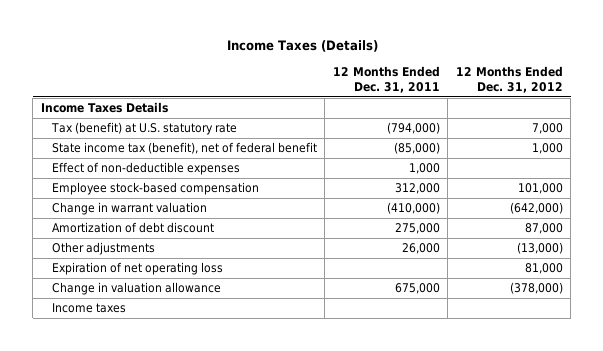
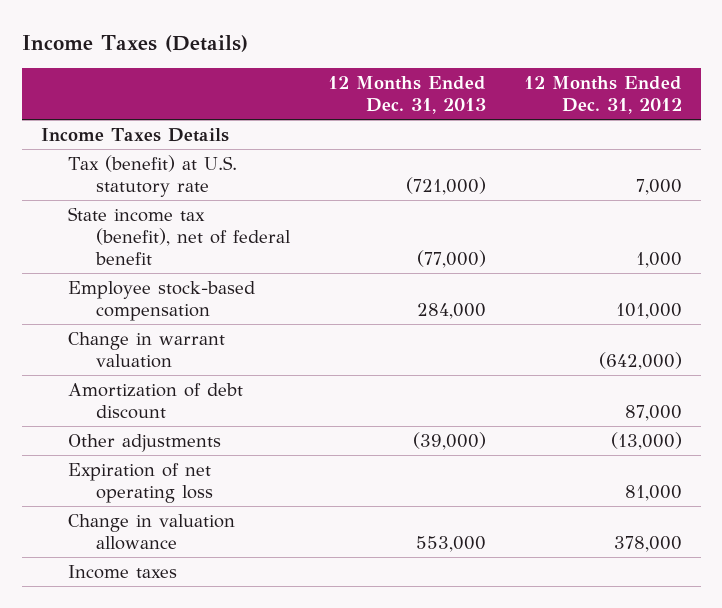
- | 12 Months Ended Dec. 31, 2011 | 12 Months Ended Dec. 31, 2012
+ | 12 Months Ended Dec. 31, 2013 | 12 Months Ended Dec. 31, 2012
- Effect of non-deductible expenses | 1,000 |
- Change in valuation allowance | 675,000 | (378,000)
+ Change in valuation allowance | 553,000 | 378,000

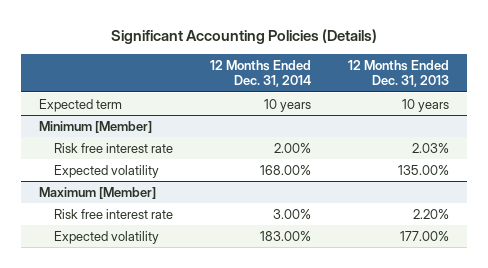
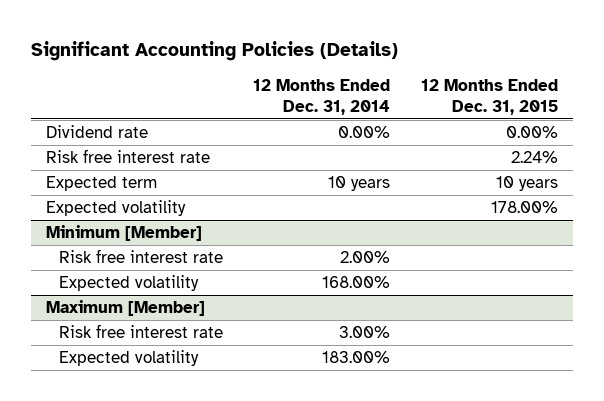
- | 12 Months Ended Dec. 31, 2014 | 12 Months Ended Dec. 31, 2013
+ | 12 Months Ended Dec. 31, 2014 | 12 Months Ended Dec. 31, 2015
+ Dividend rate | 0.00% | 0.00%
+ Risk free interest rate | | 2.24%
+ Expected volatility | | 178.00%

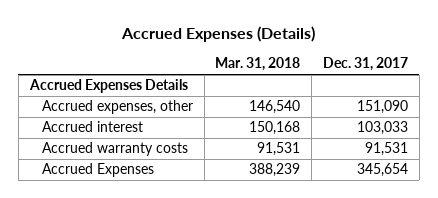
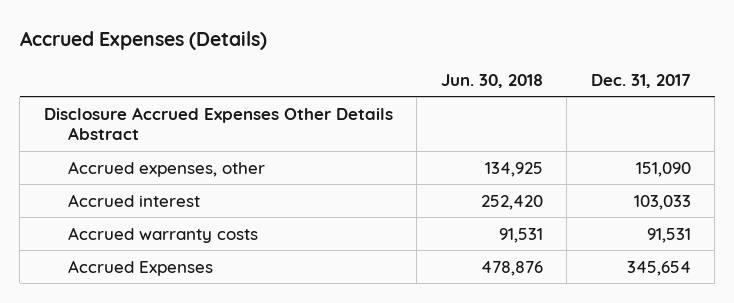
- | Mar. 31, 2018 | Dec. 31, 2017
+ | Jun. 30, 2018 | Dec. 31, 2017
- Accrued Expenses Details
+ Disclosure Accrued Expenses Other Details Abstract

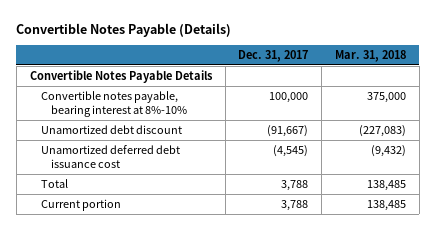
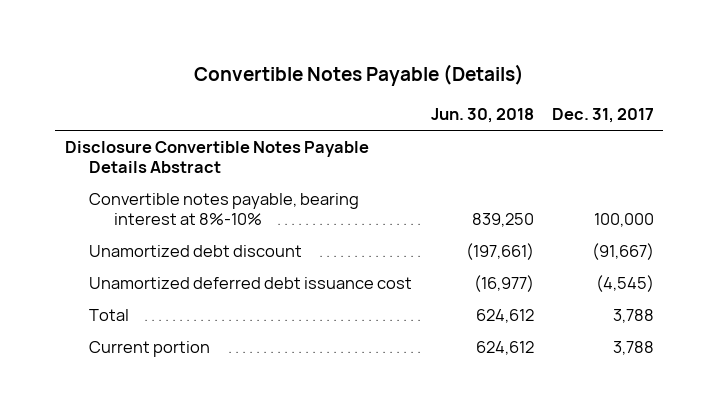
- | Dec. 31, 2017 | Mar. 31, 2018
+ | Jun. 30, 2018 | Dec. 31, 2017
- Convertible Notes Payable Details
+ Disclosure Convertible Notes Payable Details Abstract

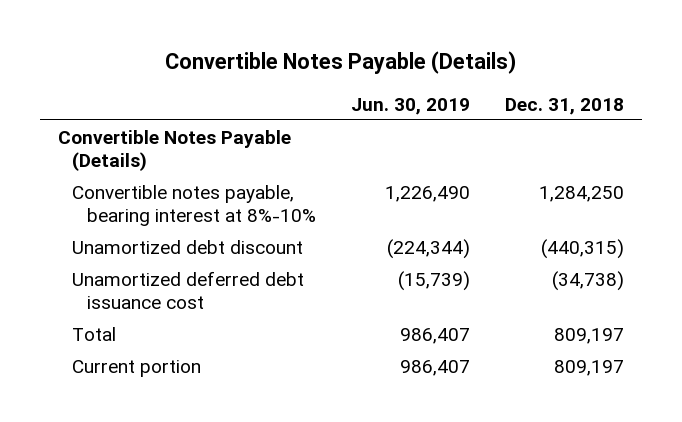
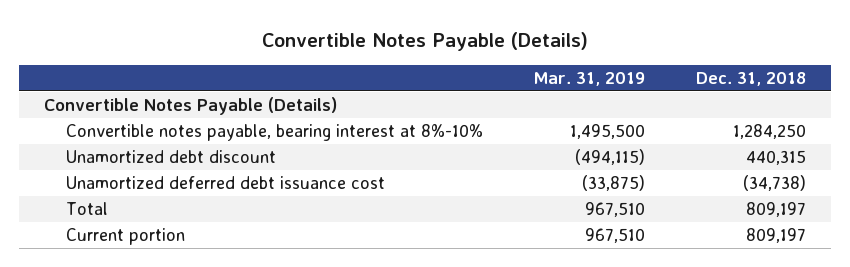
- | Jun. 30, 2019 | Dec. 31, 2018
+ | Mar. 31, 2019 | Dec. 31, 2018
- Unamortized debt discount | (224,344) | (440,315)
+ Unamortized debt discount | (494,115) | 440,315

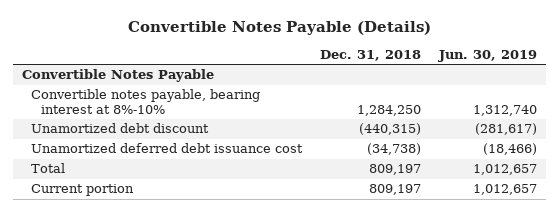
- | Mar. 31, 2019 | Dec. 31, 2018
+ | Dec. 31, 2018 | Jun. 30, 2019
- Convertible Notes Payable (Details)
+ Convertible Notes Payable
- Unamortized debt discount | (494,115) | 440,315
+ Unamortized debt discount | (440,315) | (281,617)

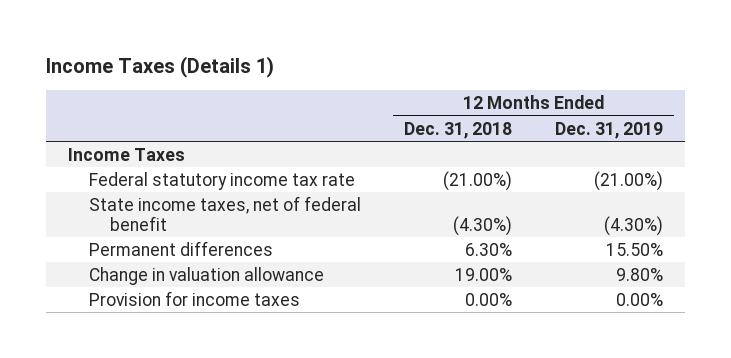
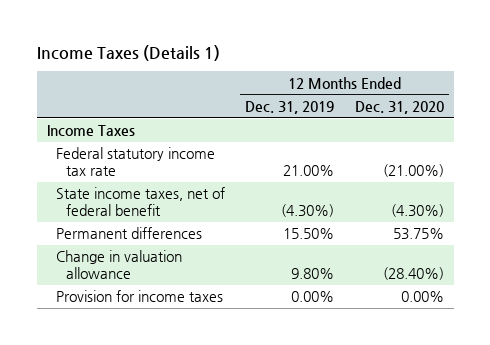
- | 12 Months Ended Dec. 31, 2018 | 12 Months Ended Dec. 31, 2019
+ | 12 Months Ended Dec. 31, 2019 | 12 Months Ended Dec. 31, 2020
- Federal statutory income tax rate | (21.00%) | (21.00%)
+ Federal statutory income tax rate | 21.00% | (21.00%)

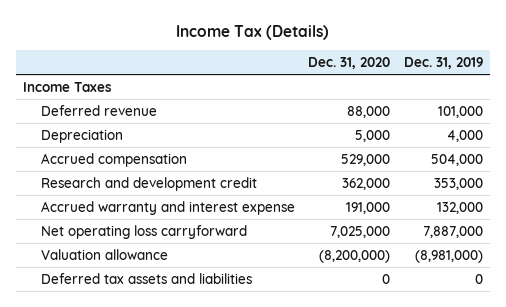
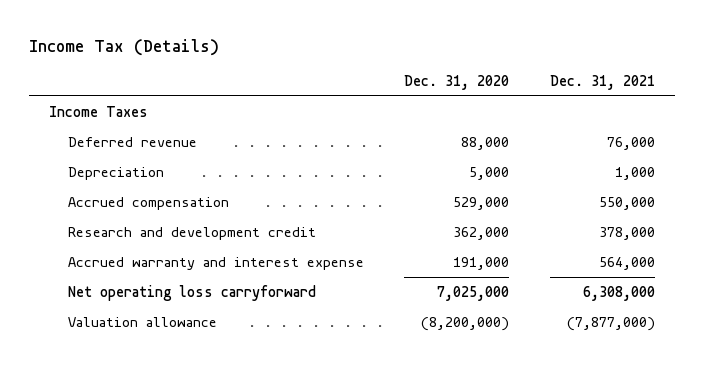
- | Dec. 31, 2020 | Dec. 31, 2019
+ | Dec. 31, 2020 | Dec. 31, 2021
- Deferred tax assets and liabilities | 0 | 0

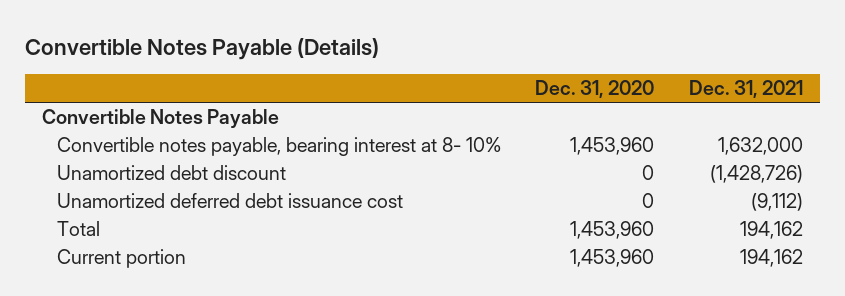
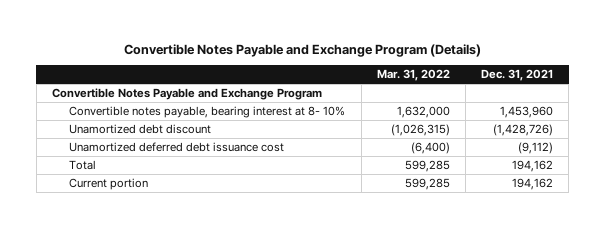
- Convertible Notes Payable (Details)
+ Convertible Notes Payable and Exchange Program (Details)
- | Dec. 31, 2020 | Dec. 31, 2021
+ | Mar. 31, 2022 | Dec. 31, 2021
- Convertible Notes Payable
- Convertible notes payable, bearing interest at 8- 10% | 1,453,960 | 1,632,000
+ Convertible Notes Payable and Exchange Program
+ Convertible notes payable, bearing interest at 8- 10% | 1,632,000 | 1,453,960

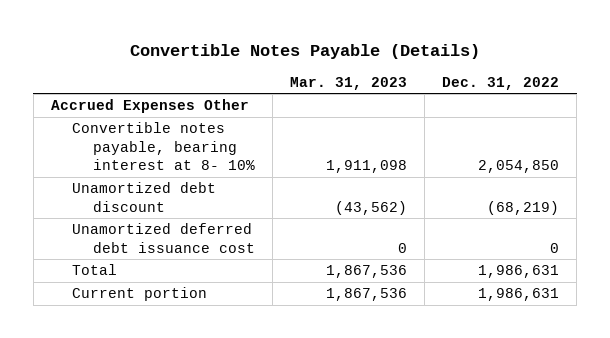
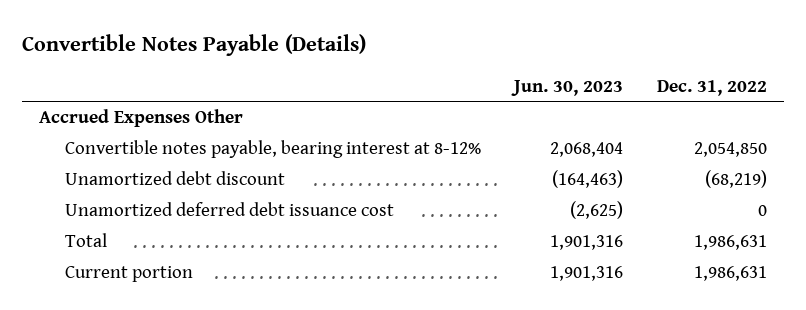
- | Mar. 31, 2023 | Dec. 31, 2022
+ | Jun. 30, 2023 | Dec. 31, 2022
- Convertible notes payable, bearing interest at 8- 10% | 1,911,098 | 2,054,850
+ Convertible notes payable, bearing interest at 8-12% | 2,068,404 | 2,054,850

